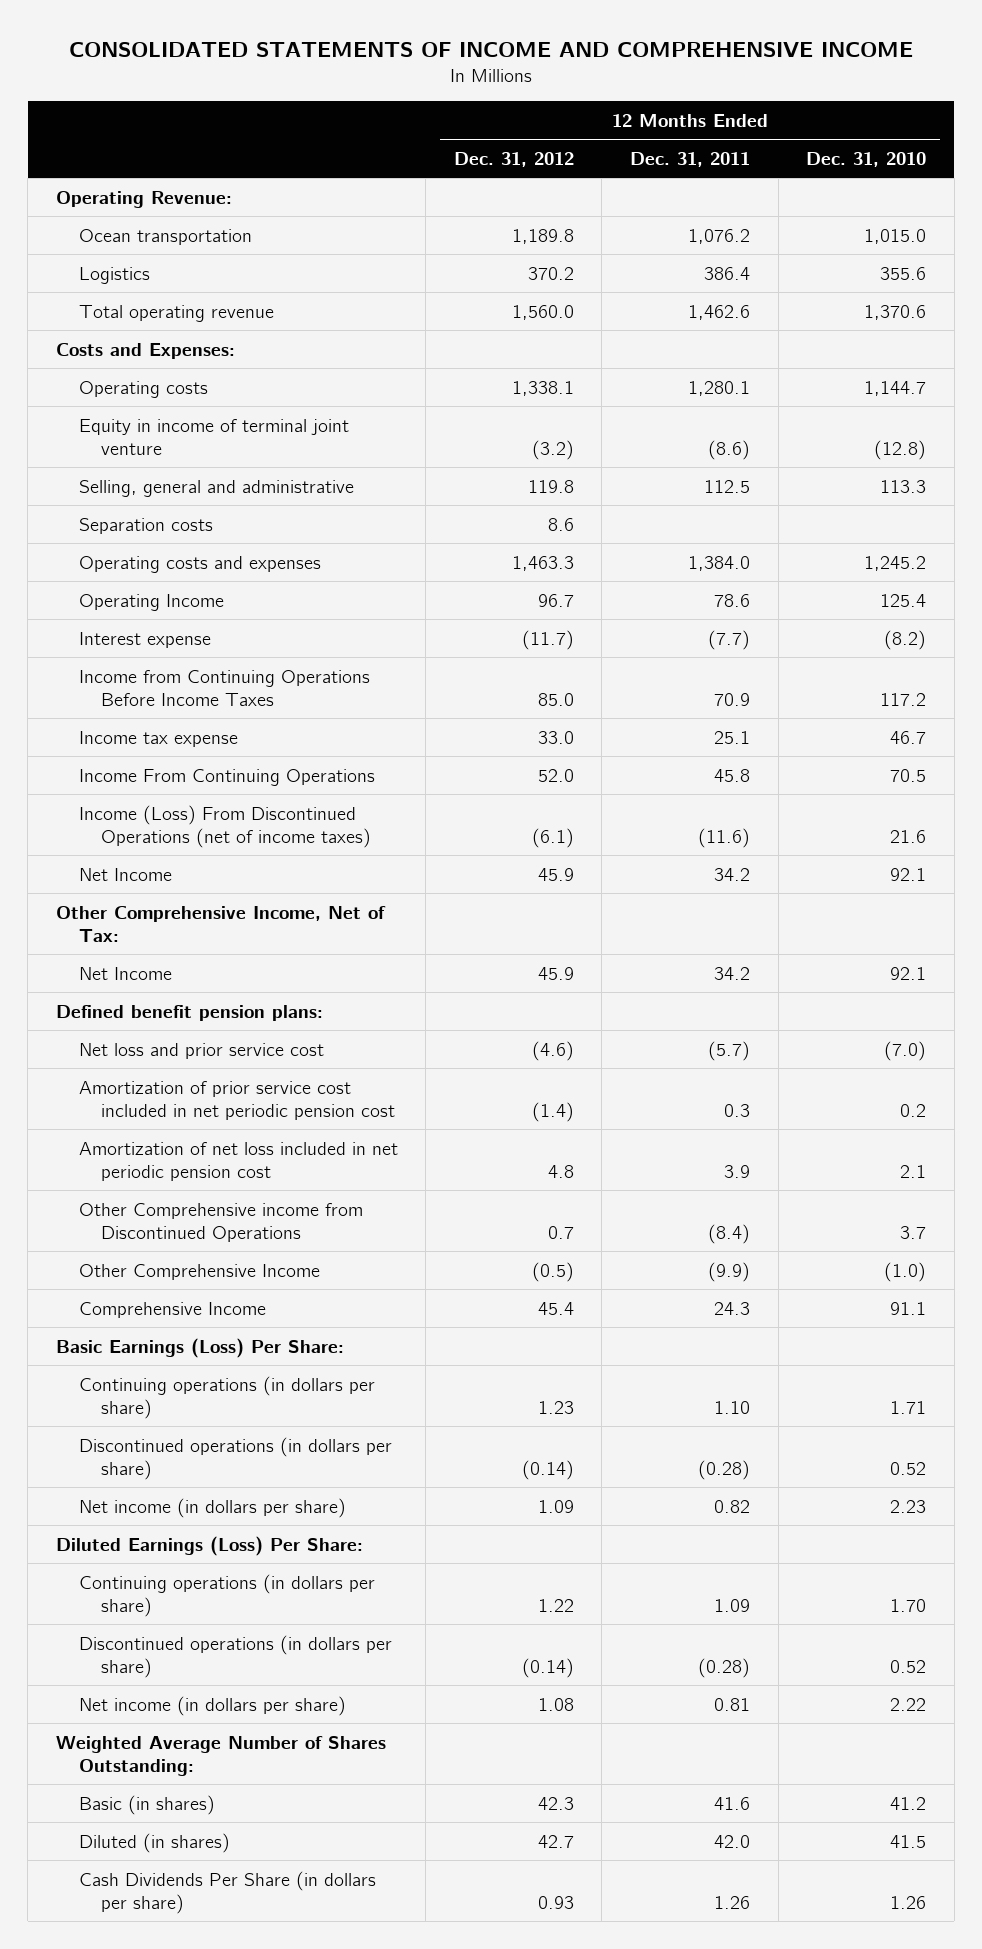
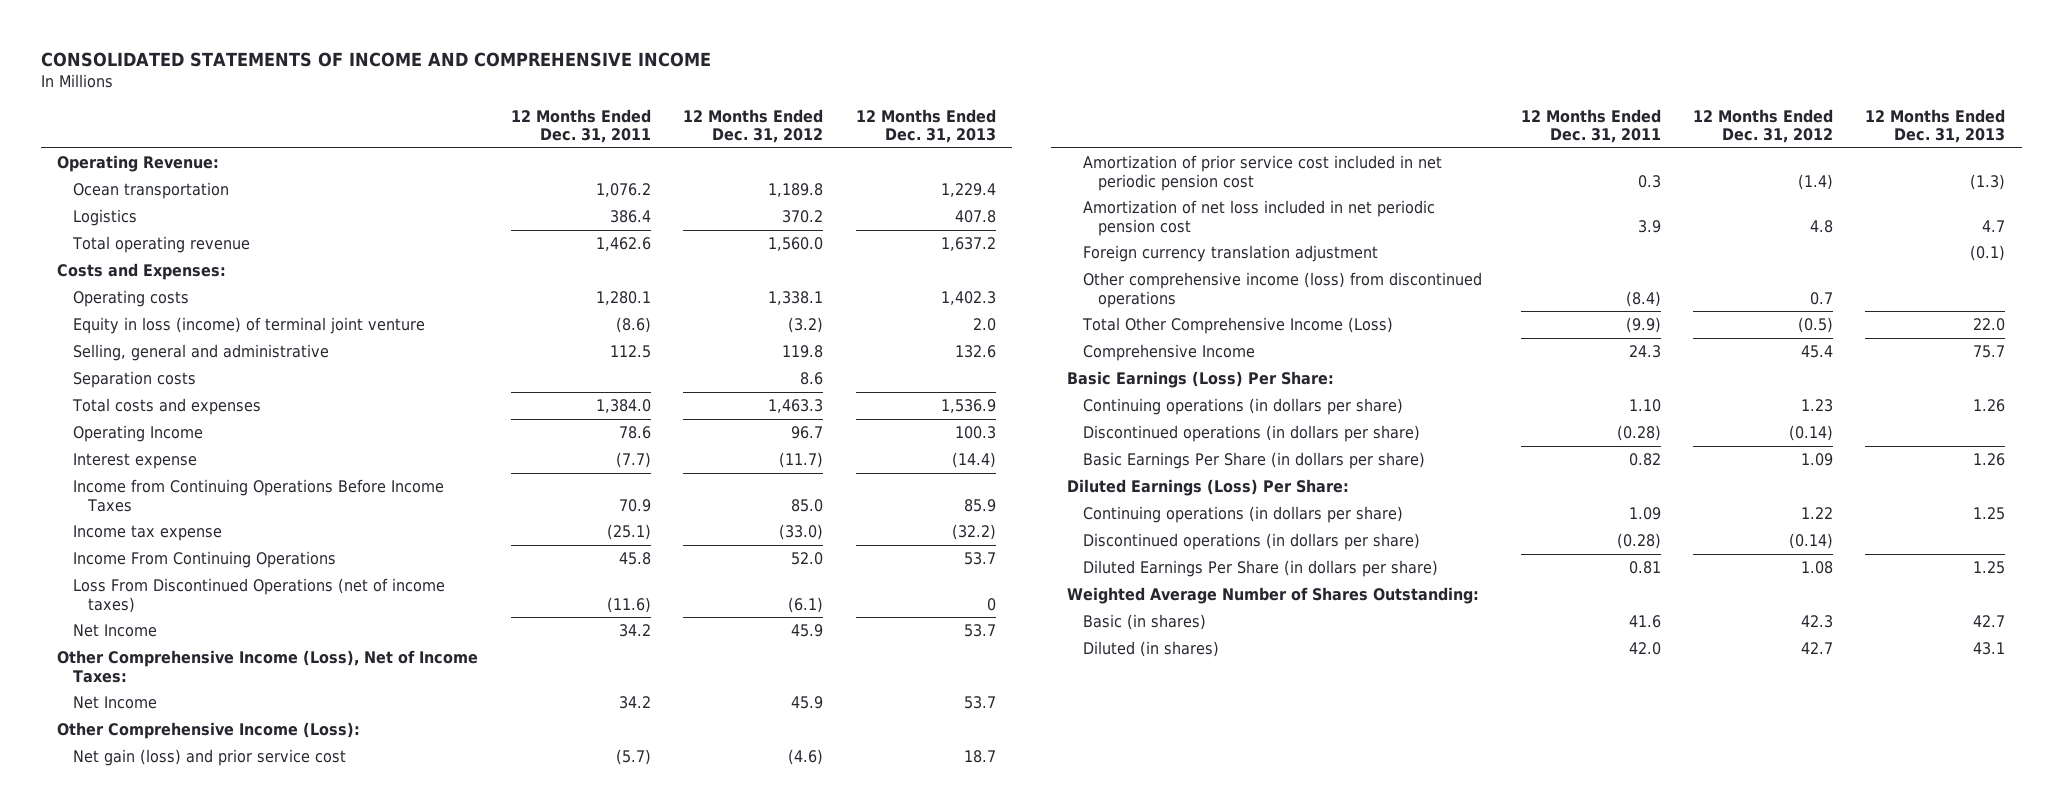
- | 12 Months Ended Dec. 31, 2012 | 12 Months Ended Dec. 31, 2011 | 12 Months Ended Dec. 31, 2010
+ | 12 Months Ended Dec. 31, 2011 | 12 Months Ended Dec. 31, 2012 | 12 Months Ended Dec. 31, 2013
- Equity in income of terminal joint venture | (3.2) | (8.6) | (12.8)
+ Equity in loss (income) of terminal joint venture | (8.6) | (3.2) | 2.0
- Operating costs and expenses | 1,463.3 | 1,384.0 | 1,245.2
+ Total costs and expenses | 1,384.0 | 1,463.3 | 1,536.9
- Income tax expense | 33.0 | 25.1 | 46.7
+ Income tax expense | (25.1) | (33.0) | (32.2)
- Income (Loss) From Discontinued Operations (net of income taxes) | (6.1) | (11.6) | 21.6
+ Loss From Discontinued Operations (net of income taxes) | (11.6) | (6.1) | 0
- Other Comprehensive Income, Net of Tax:
+ Other Comprehensive Income (Loss), Net of Income Taxes:
- Defined benefit pension plans:
- Net loss and prior service cost | (4.6) | (5.7) | (7.0)
+ Other Comprehensive Income (Loss):
+ Net gain (loss) and prior service cost | (5.7) | (4.6) | 18.7
- Other Comprehensive income from Discontinued Operations | 0.7 | (8.4) | 3.7
- Other Comprehensive Income | (0.5) | (9.9) | (1.0)
+ Foreign currency translation adjustment | | | (0.1)
+ Other comprehensive income (loss) from discontinued operations | (8.4) | 0.7 |
+ Total Other Comprehensive Income (Loss) | (9.9) | (0.5) | 22.0
- Net income (in dollars per share) | 1.09 | 0.82 | 2.23
+ Basic Earnings Per Share (in dollars per share) | 0.82 | 1.09 | 1.26
- Net income (in dollars per share) | 1.08 | 0.81 | 2.22
+ Diluted Earnings Per Share (in dollars per share) | 0.81 | 1.08 | 1.25
- Cash Dividends Per Share (in dollars per share) | 0.93 | 1.26 | 1.26

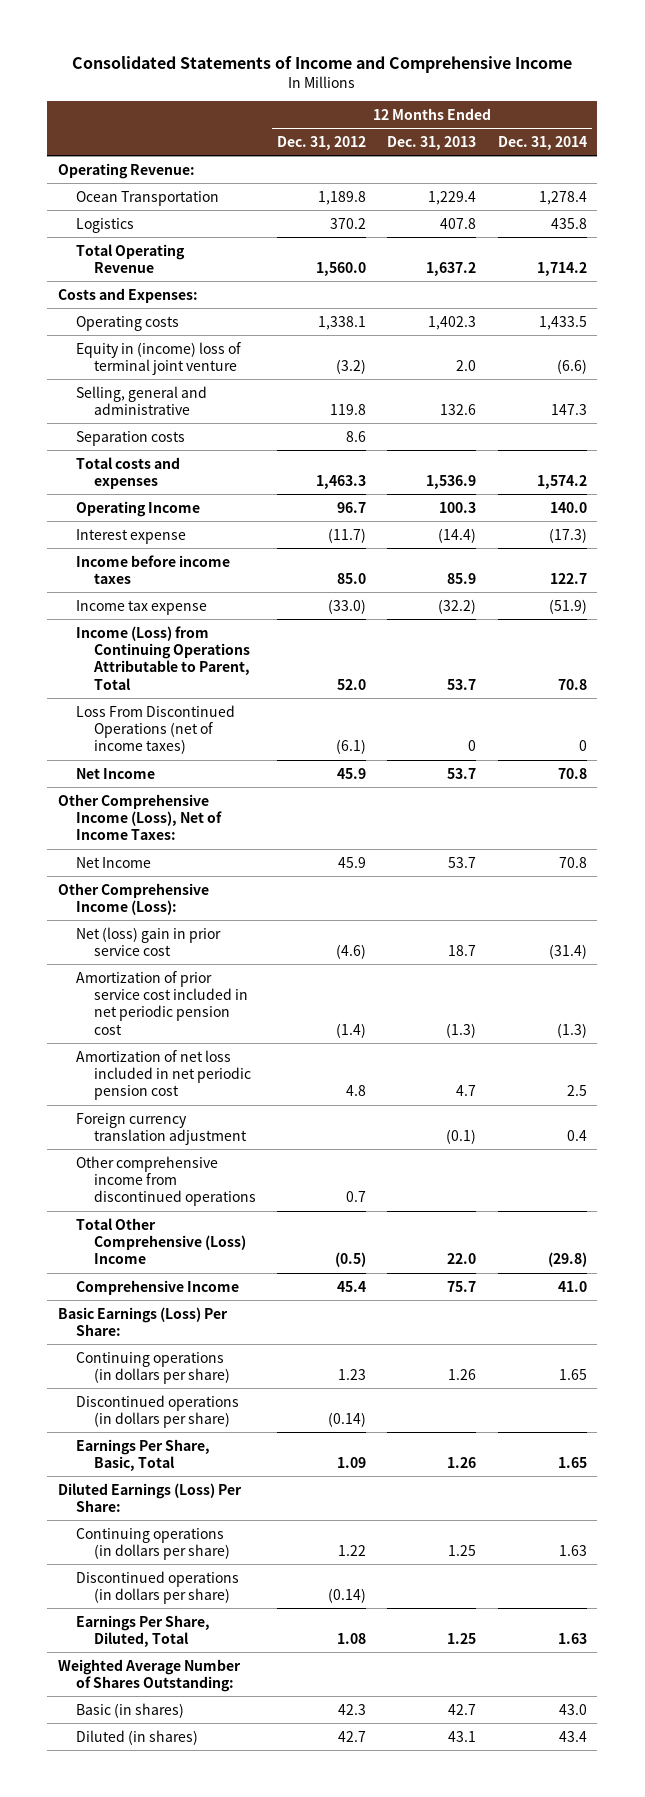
- CONSOLIDATED STATEMENTS OF INCOME AND COMPREHENSIVE INCOME
+ Consolidated Statements of Income and Comprehensive Income
- | 12 Months Ended Dec. 31, 2011 | 12 Months Ended Dec. 31, 2012 | 12 Months Ended Dec. 31, 2013
+ | 12 Months Ended Dec. 31, 2012 | 12 Months Ended Dec. 31, 2013 | 12 Months Ended Dec. 31, 2014
- Ocean transportation | 1,076.2 | 1,189.8 | 1,229.4
+ Ocean Transportation | 1,189.8 | 1,229.4 | 1,278.4
- Total operating revenue | 1,462.6 | 1,560.0 | 1,637.2
+ Total Operating Revenue | 1,560.0 | 1,637.2 | 1,714.2
- Equity in loss (income) of terminal joint venture | (8.6) | (3.2) | 2.0
+ Equity in (income) loss of terminal joint venture | (3.2) | 2.0 | (6.6)
- Income from Continuing Operations Before Income Taxes | 70.9 | 85.0 | 85.9
+ Income before income taxes | 85.0 | 85.9 | 122.7
- Income From Continuing Operations | 45.8 | 52.0 | 53.7
+ Income (Loss) from Continuing Operations Attributable to Parent, Total | 52.0 | 53.7 | 70.8
- Net gain (loss) and prior service cost | (5.7) | (4.6) | 18.7
+ Net (loss) gain in prior service cost | (4.6) | 18.7 | (31.4)
- Other comprehensive income (loss) from discontinued operations | (8.4) | 0.7 |
- Total Other Comprehensive Income (Loss) | (9.9) | (0.5) | 22.0
+ Other comprehensive income from discontinued operations | 0.7 | |
+ Total Other Comprehensive (Loss) Income | (0.5) | 22.0 | (29.8)
- Basic Earnings Per Share (in dollars per share) | 0.82 | 1.09 | 1.26
+ Earnings Per Share, Basic, Total | 1.09 | 1.26 | 1.65
- Diluted Earnings Per Share (in dollars per share) | 0.81 | 1.08 | 1.25
+ Earnings Per Share, Diluted, Total | 1.08 | 1.25 | 1.63

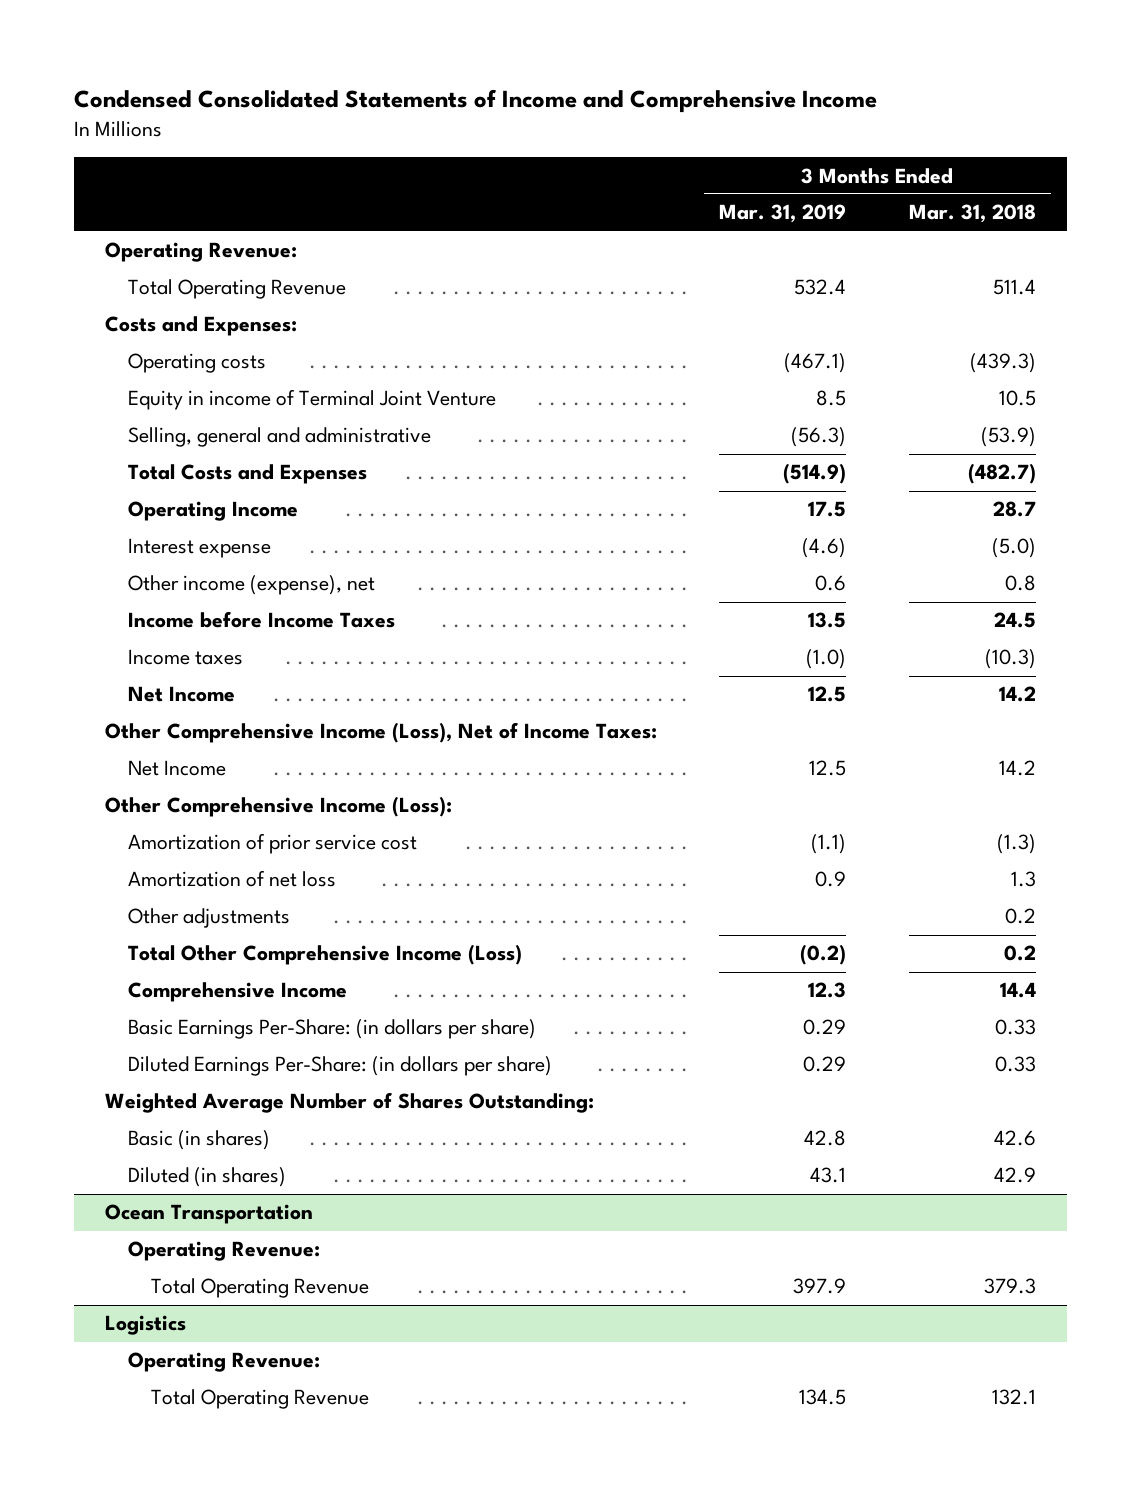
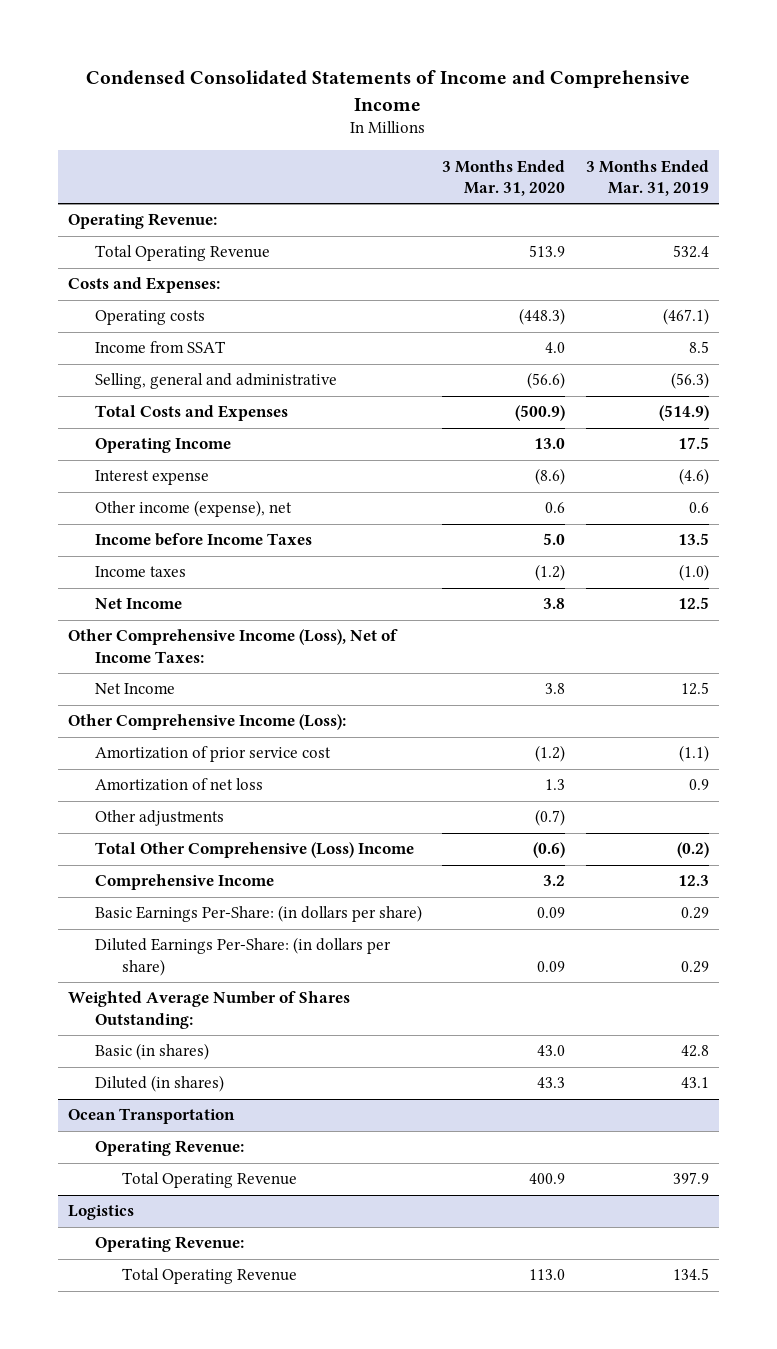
- | 3 Months Ended Mar. 31, 2019 | 3 Months Ended Mar. 31, 2018
+ | 3 Months Ended Mar. 31, 2020 | 3 Months Ended Mar. 31, 2019
- Equity in income of Terminal Joint Venture | 8.5 | 10.5
+ Income from SSAT | 4.0 | 8.5
- Total Other Comprehensive Income (Loss) | (0.2) | 0.2
+ Total Other Comprehensive (Loss) Income | (0.6) | (0.2)

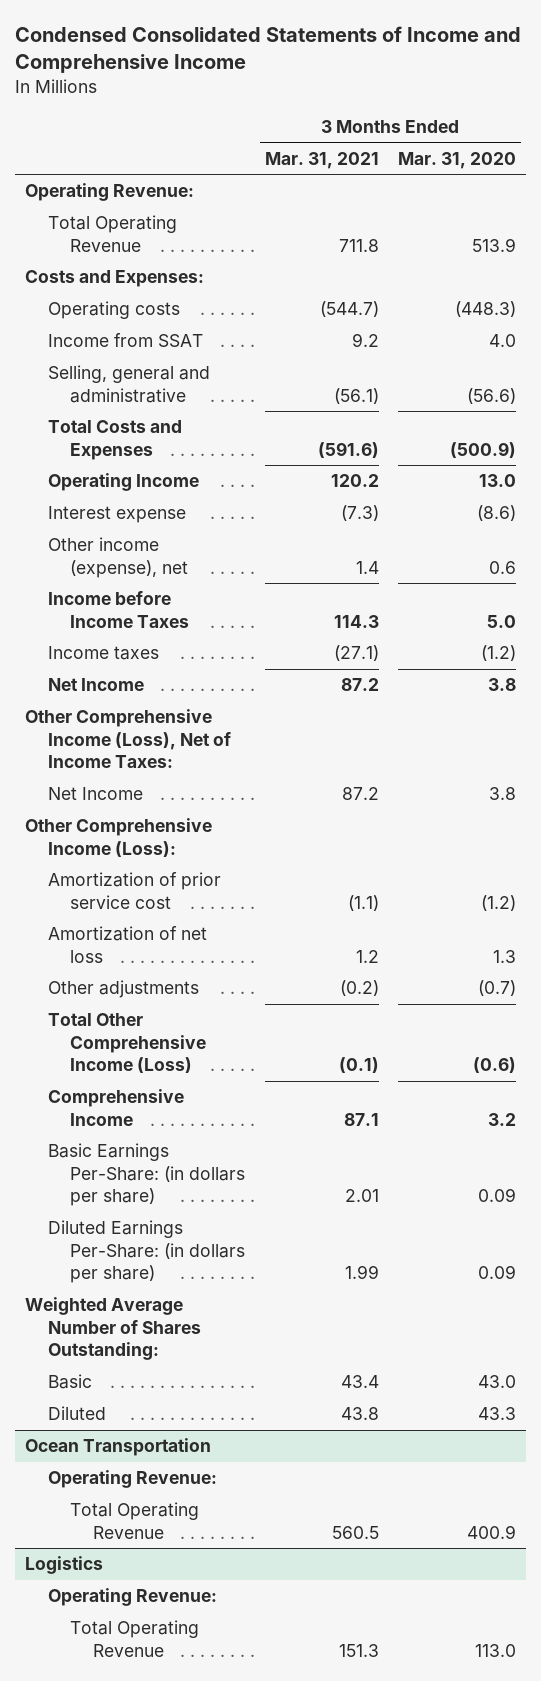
- | 3 Months Ended Mar. 31, 2020 | 3 Months Ended Mar. 31, 2019
+ | 3 Months Ended Mar. 31, 2021 | 3 Months Ended Mar. 31, 2020
- Total Other Comprehensive (Loss) Income | (0.6) | (0.2)
+ Total Other Comprehensive Income (Loss) | (0.1) | (0.6)
- Basic (in shares) | 43.0 | 42.8
- Diluted (in shares) | 43.3 | 43.1
+ Basic | 43.4 | 43.0
+ Diluted | 43.8 | 43.3

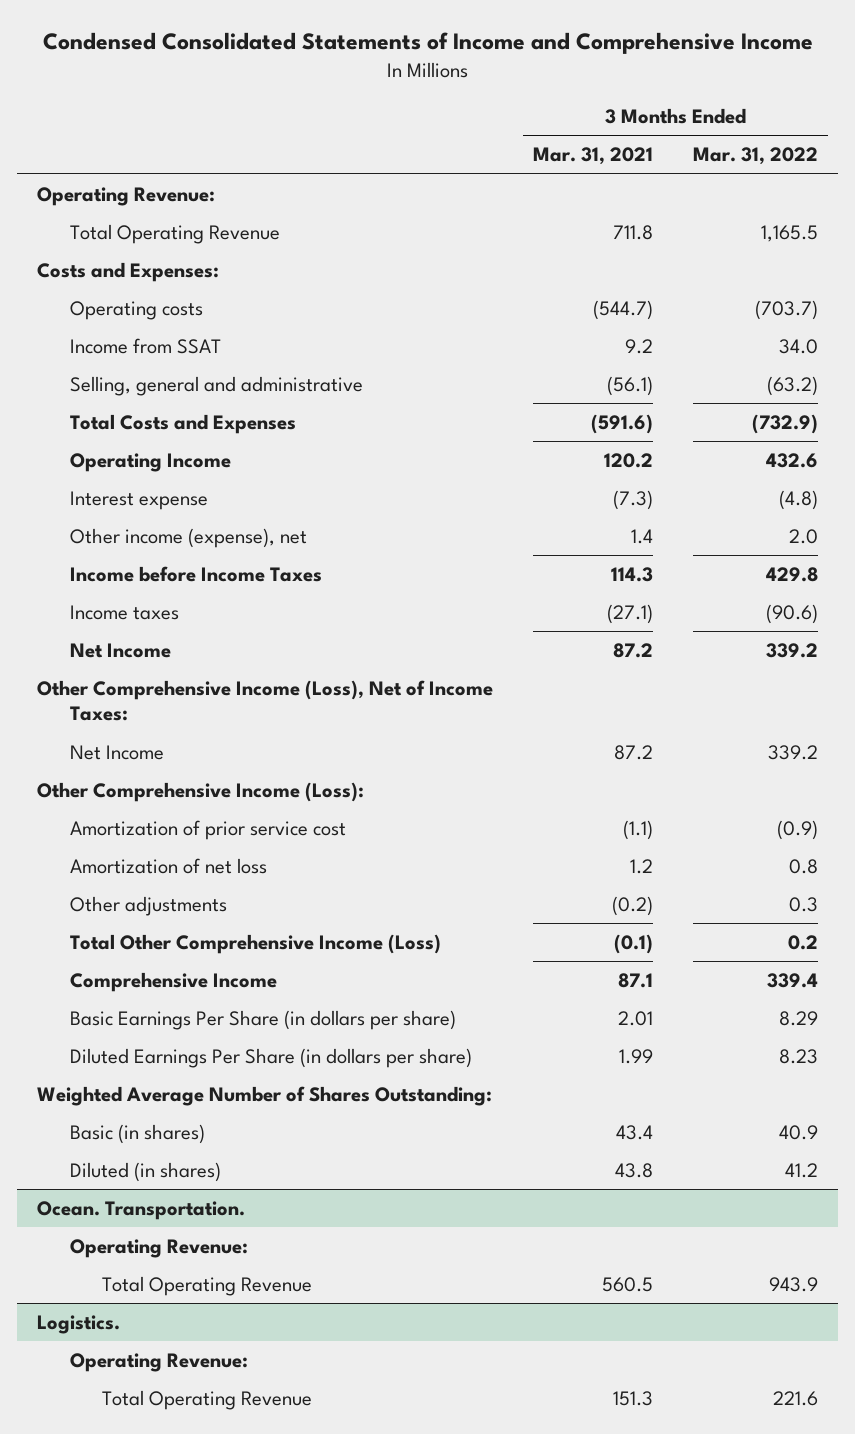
- | 3 Months Ended Mar. 31, 2021 | 3 Months Ended Mar. 31, 2020
+ | 3 Months Ended Mar. 31, 2021 | 3 Months Ended Mar. 31, 2022
- Basic Earnings Per-Share: (in dollars per share) | 2.01 | 0.09
- Diluted Earnings Per-Share: (in dollars per share) | 1.99 | 0.09
+ Basic Earnings Per Share (in dollars per share) | 2.01 | 8.29
+ Diluted Earnings Per Share (in dollars per share) | 1.99 | 8.23
- Basic | 43.4 | 43.0
- Diluted | 43.8 | 43.3
- Ocean Transportation
+ Basic (in shares) | 43.4 | 40.9
+ Diluted (in shares) | 43.8 | 41.2
+ Ocean. Transportation.
- Logistics
+ Logistics.

